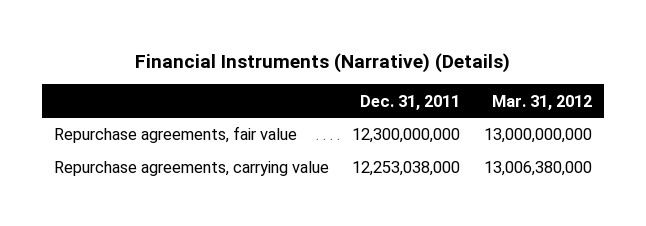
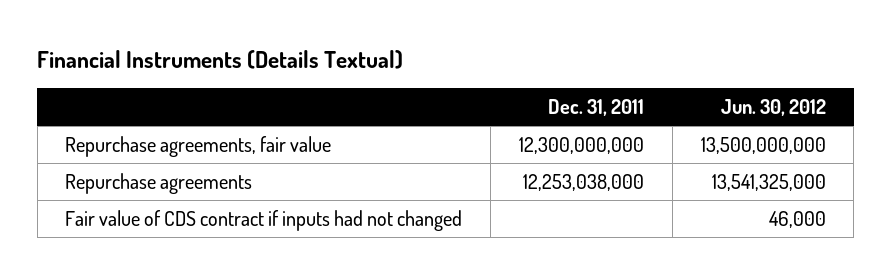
- Financial Instruments (Narrative) (Details)
+ Financial Instruments (Details Textual)
- | Dec. 31, 2011 | Mar. 31, 2012
+ | Dec. 31, 2011 | Jun. 30, 2012
- Repurchase agreements, carrying value | 12,253,038,000 | 13,006,380,000
+ Repurchase agreements | 12,253,038,000 | 13,541,325,000
+ Fair value of CDS contract if inputs had not changed | | 46,000

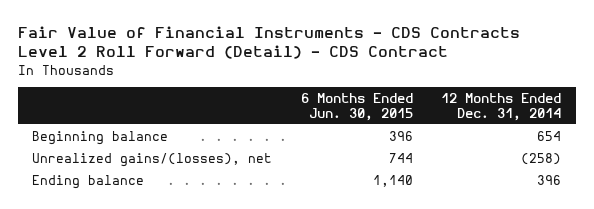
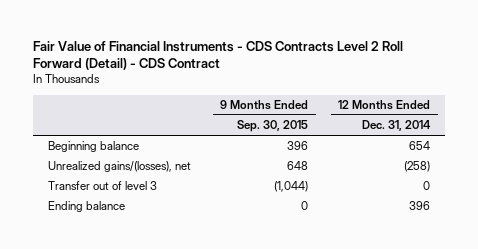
- | 6 Months Ended Jun. 30, 2015 | 12 Months Ended Dec. 31, 2014
+ | 9 Months Ended Sep. 30, 2015 | 12 Months Ended Dec. 31, 2014
+ Transfer out of level 3 | (1,044) | 0

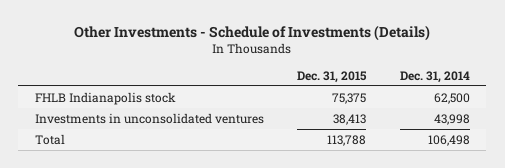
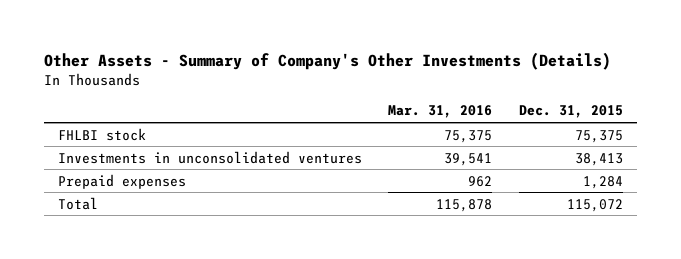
- Other Investments - Schedule of Investments (Details)
+ Other Assets - Summary of Company's Other Investments (Details)
- | Dec. 31, 2015 | Dec. 31, 2014
+ | Mar. 31, 2016 | Dec. 31, 2015
- FHLB Indianapolis stock | 75,375 | 62,500
+ FHLBI stock | 75,375 | 75,375
- Total | 113,788 | 106,498
+ Prepaid expenses | 962 | 1,284
+ Total | 115,878 | 115,072

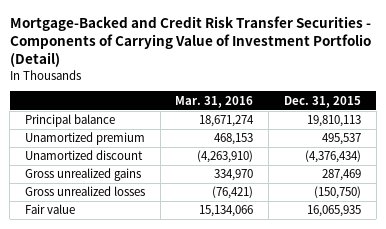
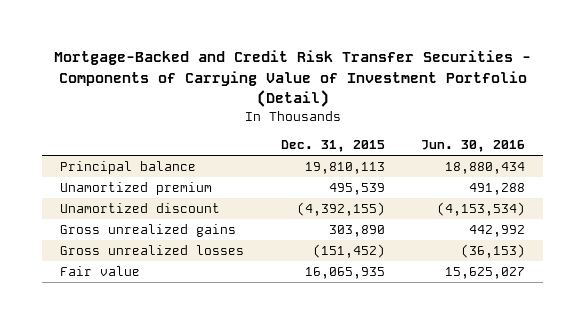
- | Mar. 31, 2016 | Dec. 31, 2015
+ | Dec. 31, 2015 | Jun. 30, 2016
- Unamortized premium | 468,153 | 495,537
- Unamortized discount | (4,263,910) | (4,376,434)
- Gross unrealized gains | 334,970 | 287,469
- Gross unrealized losses | (76,421) | (150,750)
+ Unamortized premium | 495,539 | 491,288
+ Unamortized discount | (4,392,155) | (4,153,534)
+ Gross unrealized gains | 303,890 | 442,992
+ Gross unrealized losses | (151,452) | (36,153)

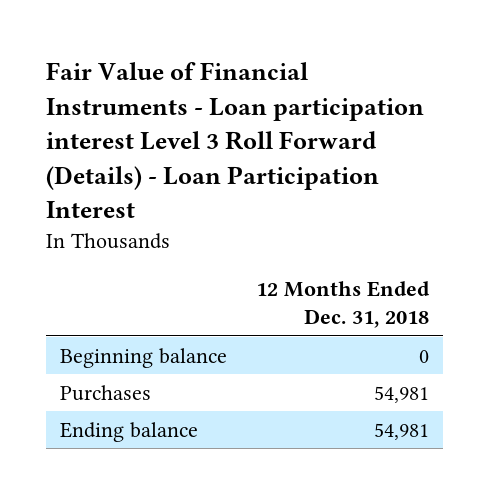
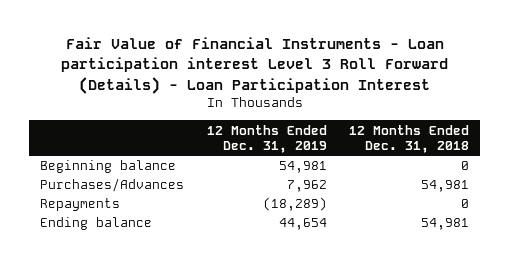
- | 12 Months Ended Dec. 31, 2018
+ | 12 Months Ended Dec. 31, 2019 | 12 Months Ended Dec. 31, 2018
- Purchases | 54,981
+ Purchases/Advances | 7,962 | 54,981
+ Repayments | (18,289) | 0

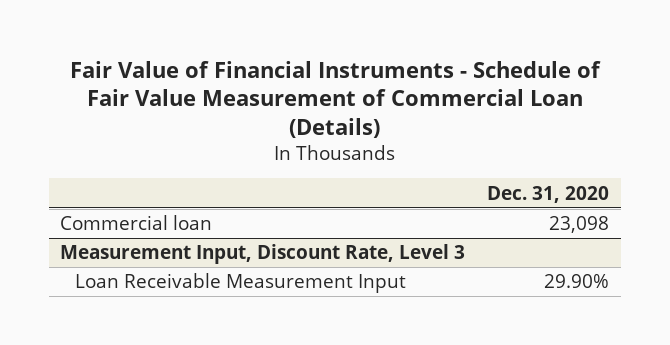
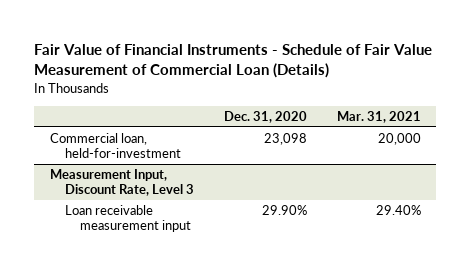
- | Dec. 31, 2020
+ | Dec. 31, 2020 | Mar. 31, 2021
- Commercial loan | 23,098
+ Commercial loan, held-for-investment | 23,098 | 20,000
@ Measurement Input, Discount Rate, Level 3
- Loan Receivable Measurement Input | 29.90%
+ Loan receivable measurement input | 29.90% | 29.40%

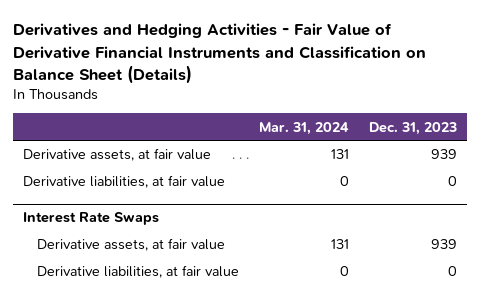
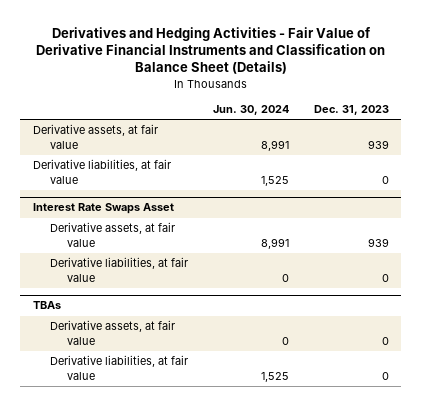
- | Mar. 31, 2024 | Dec. 31, 2023
+ | Jun. 30, 2024 | Dec. 31, 2023
- Interest Rate Swaps
+ Interest Rate Swaps Asset
+ TBAs
+ Derivative assets, at fair value | 0 | 0
+ Derivative liabilities, at fair value | 1,525 | 0

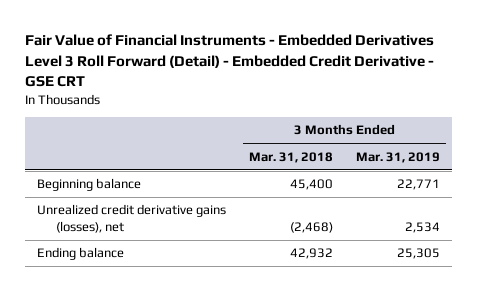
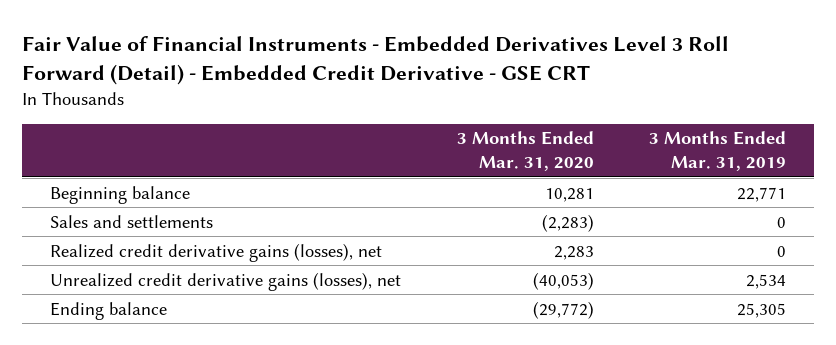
- | 3 Months Ended Mar. 31, 2018 | 3 Months Ended Mar. 31, 2019
+ | 3 Months Ended Mar. 31, 2020 | 3 Months Ended Mar. 31, 2019
+ Sales and settlements | (2,283) | 0
+ Realized credit derivative gains (losses), net | 2,283 | 0

